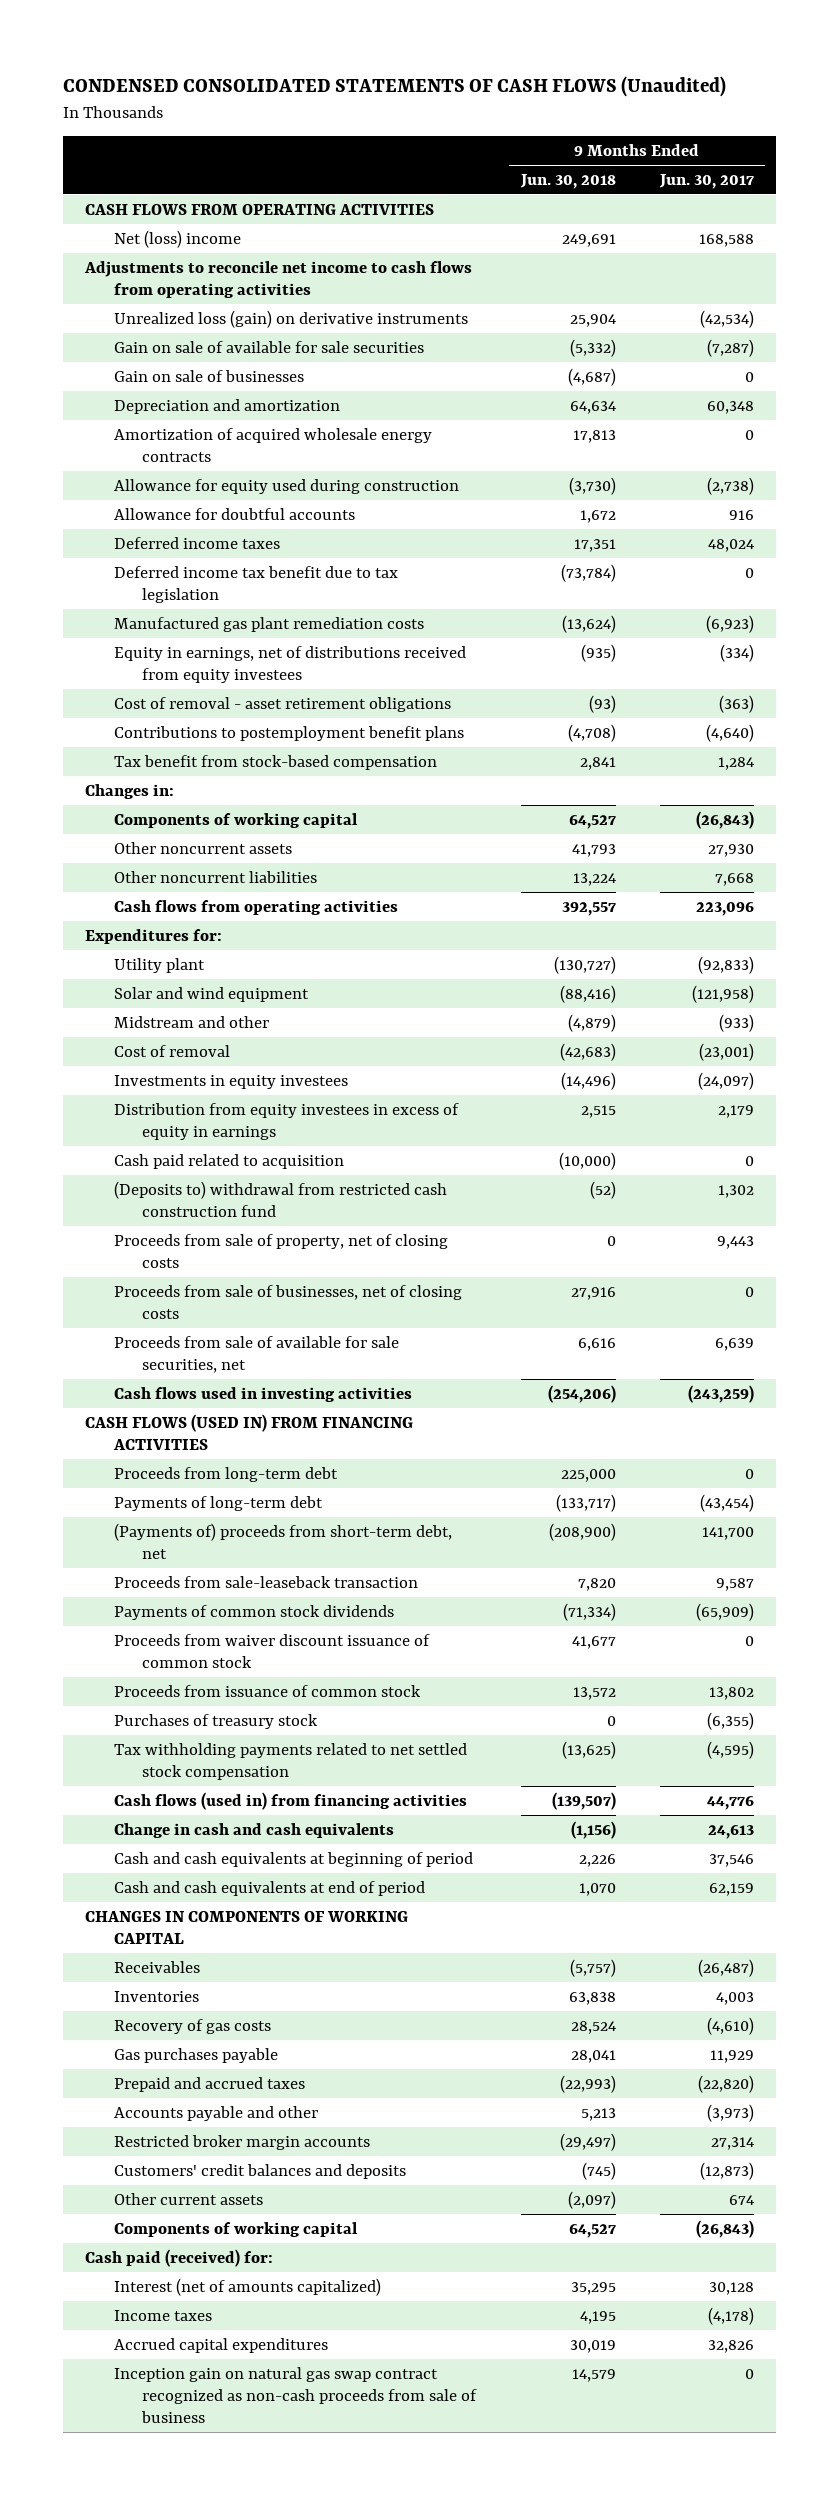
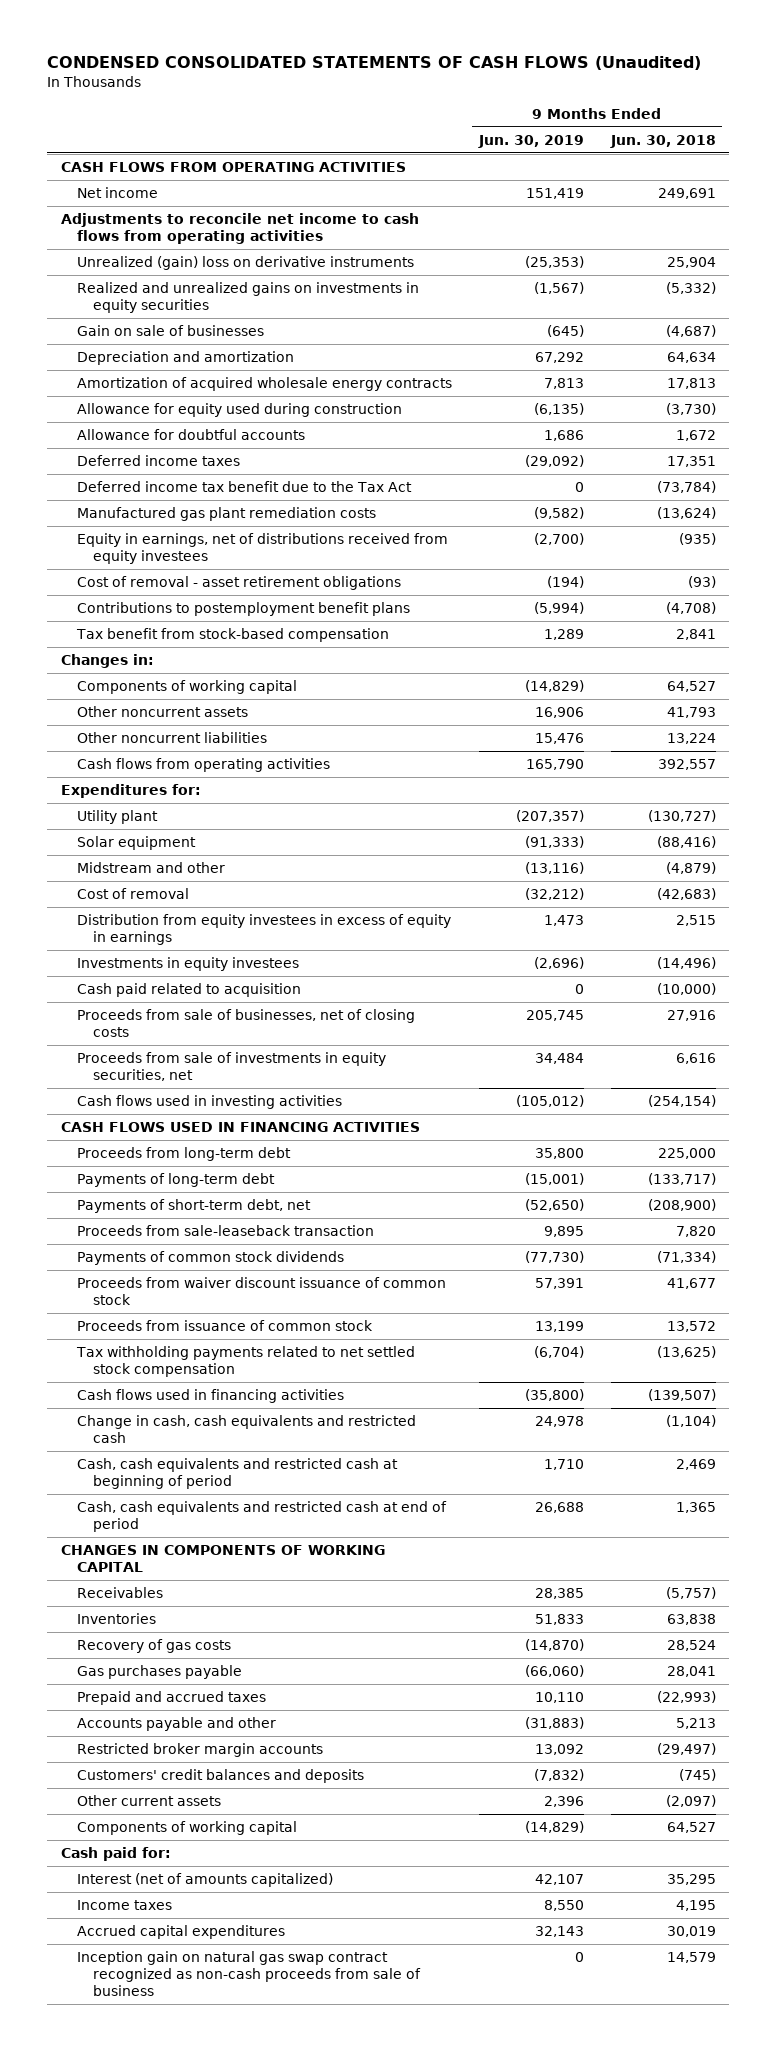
- | 9 Months Ended Jun. 30, 2018 | 9 Months Ended Jun. 30, 2017
+ | 9 Months Ended Jun. 30, 2019 | 9 Months Ended Jun. 30, 2018
- Net (loss) income | 249,691 | 168,588
+ Net income | 151,419 | 249,691
- Unrealized loss (gain) on derivative instruments | 25,904 | (42,534)
- Gain on sale of available for sale securities | (5,332) | (7,287)
+ Unrealized (gain) loss on derivative instruments | (25,353) | 25,904
+ Realized and unrealized gains on investments in equity securities | (1,567) | (5,332)
- Deferred income tax benefit due to tax legislation | (73,784) | 0
+ Deferred income tax benefit due to the Tax Act | 0 | (73,784)
- Solar and wind equipment | (88,416) | (121,958)
+ Solar equipment | (91,333) | (88,416)
moved down: Investments in equity investees | (2,696) | (14,496)
- (Deposits to) withdrawal from restricted cash construction fund | (52) | 1,302
- Proceeds from sale of property, net of closing costs | 0 | 9,443
- Proceeds from sale of available for sale securities, net | 6,616 | 6,639
- Cash flows used in investing activities | (254,206) | (243,259)
- CASH FLOWS (USED IN) FROM FINANCING ACTIVITIES
+ Proceeds from sale of investments in equity securities, net | 34,484 | 6,616
+ Cash flows used in investing activities | (105,012) | (254,154)
+ CASH FLOWS USED IN FINANCING ACTIVITIES
- (Payments of) proceeds from short-term debt, net | (208,900) | 141,700
+ Payments of short-term debt, net | (52,650) | (208,900)
- Purchases of treasury stock | 0 | (6,355)
- Cash flows (used in) from financing activities | (139,507) | 44,776
- Change in cash and cash equivalents | (1,156) | 24,613
- Cash and cash equivalents at beginning of period | 2,226 | 37,546
- Cash and cash equivalents at end of period | 1,070 | 62,159
+ Cash flows used in financing activities | (35,800) | (139,507)
+ Change in cash, cash equivalents and restricted cash | 24,978 | (1,104)
+ Cash, cash equivalents and restricted cash at beginning of period | 1,710 | 2,469
+ Cash, cash equivalents and restricted cash at end of period | 26,688 | 1,365
- Cash paid (received) for:
+ Cash paid for:

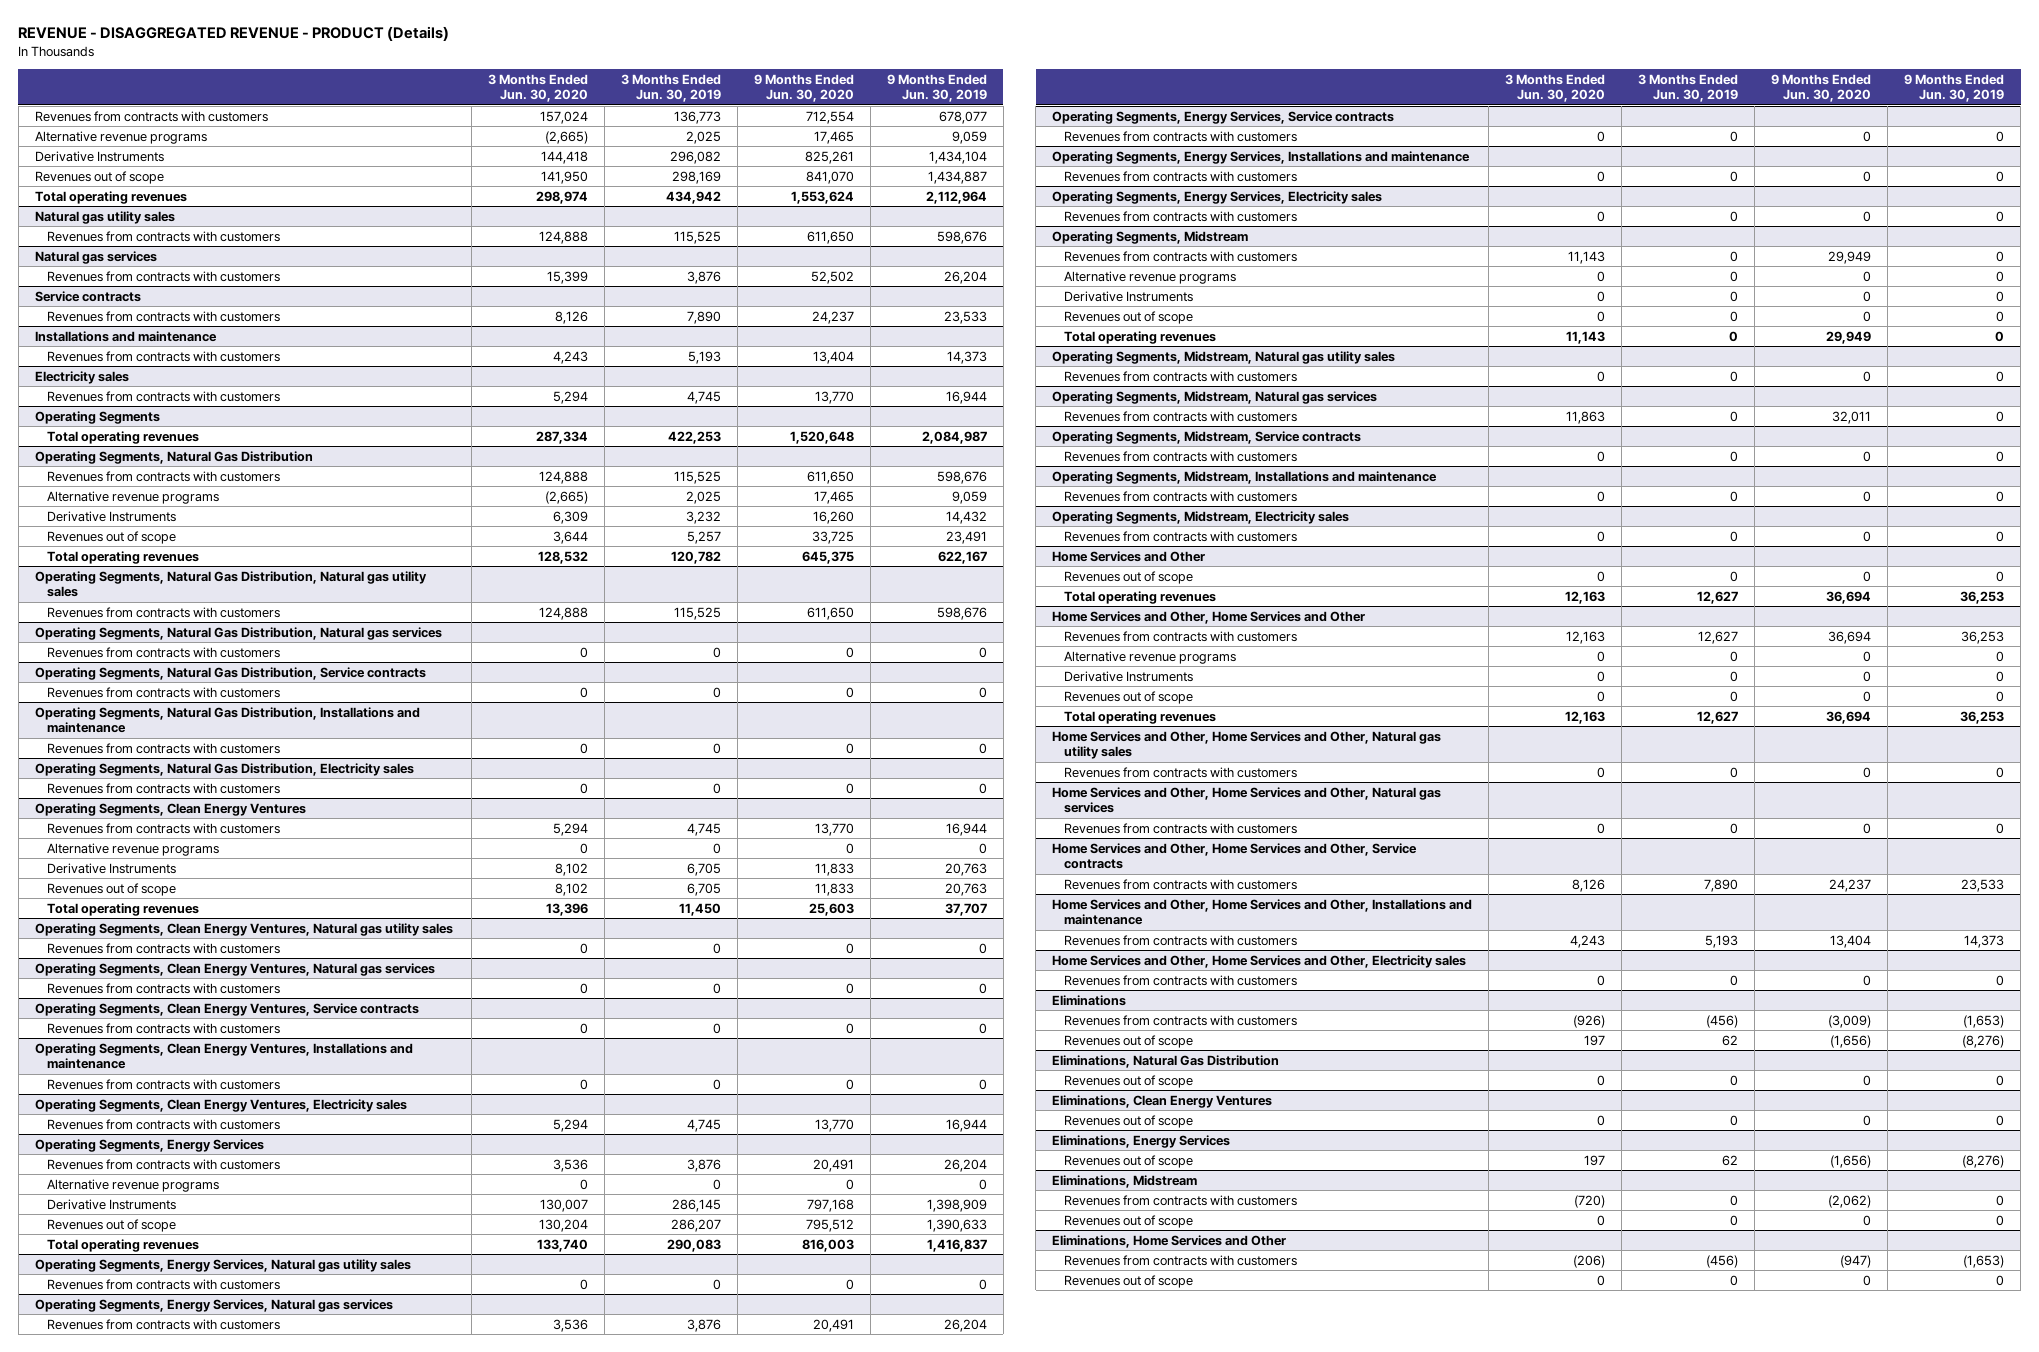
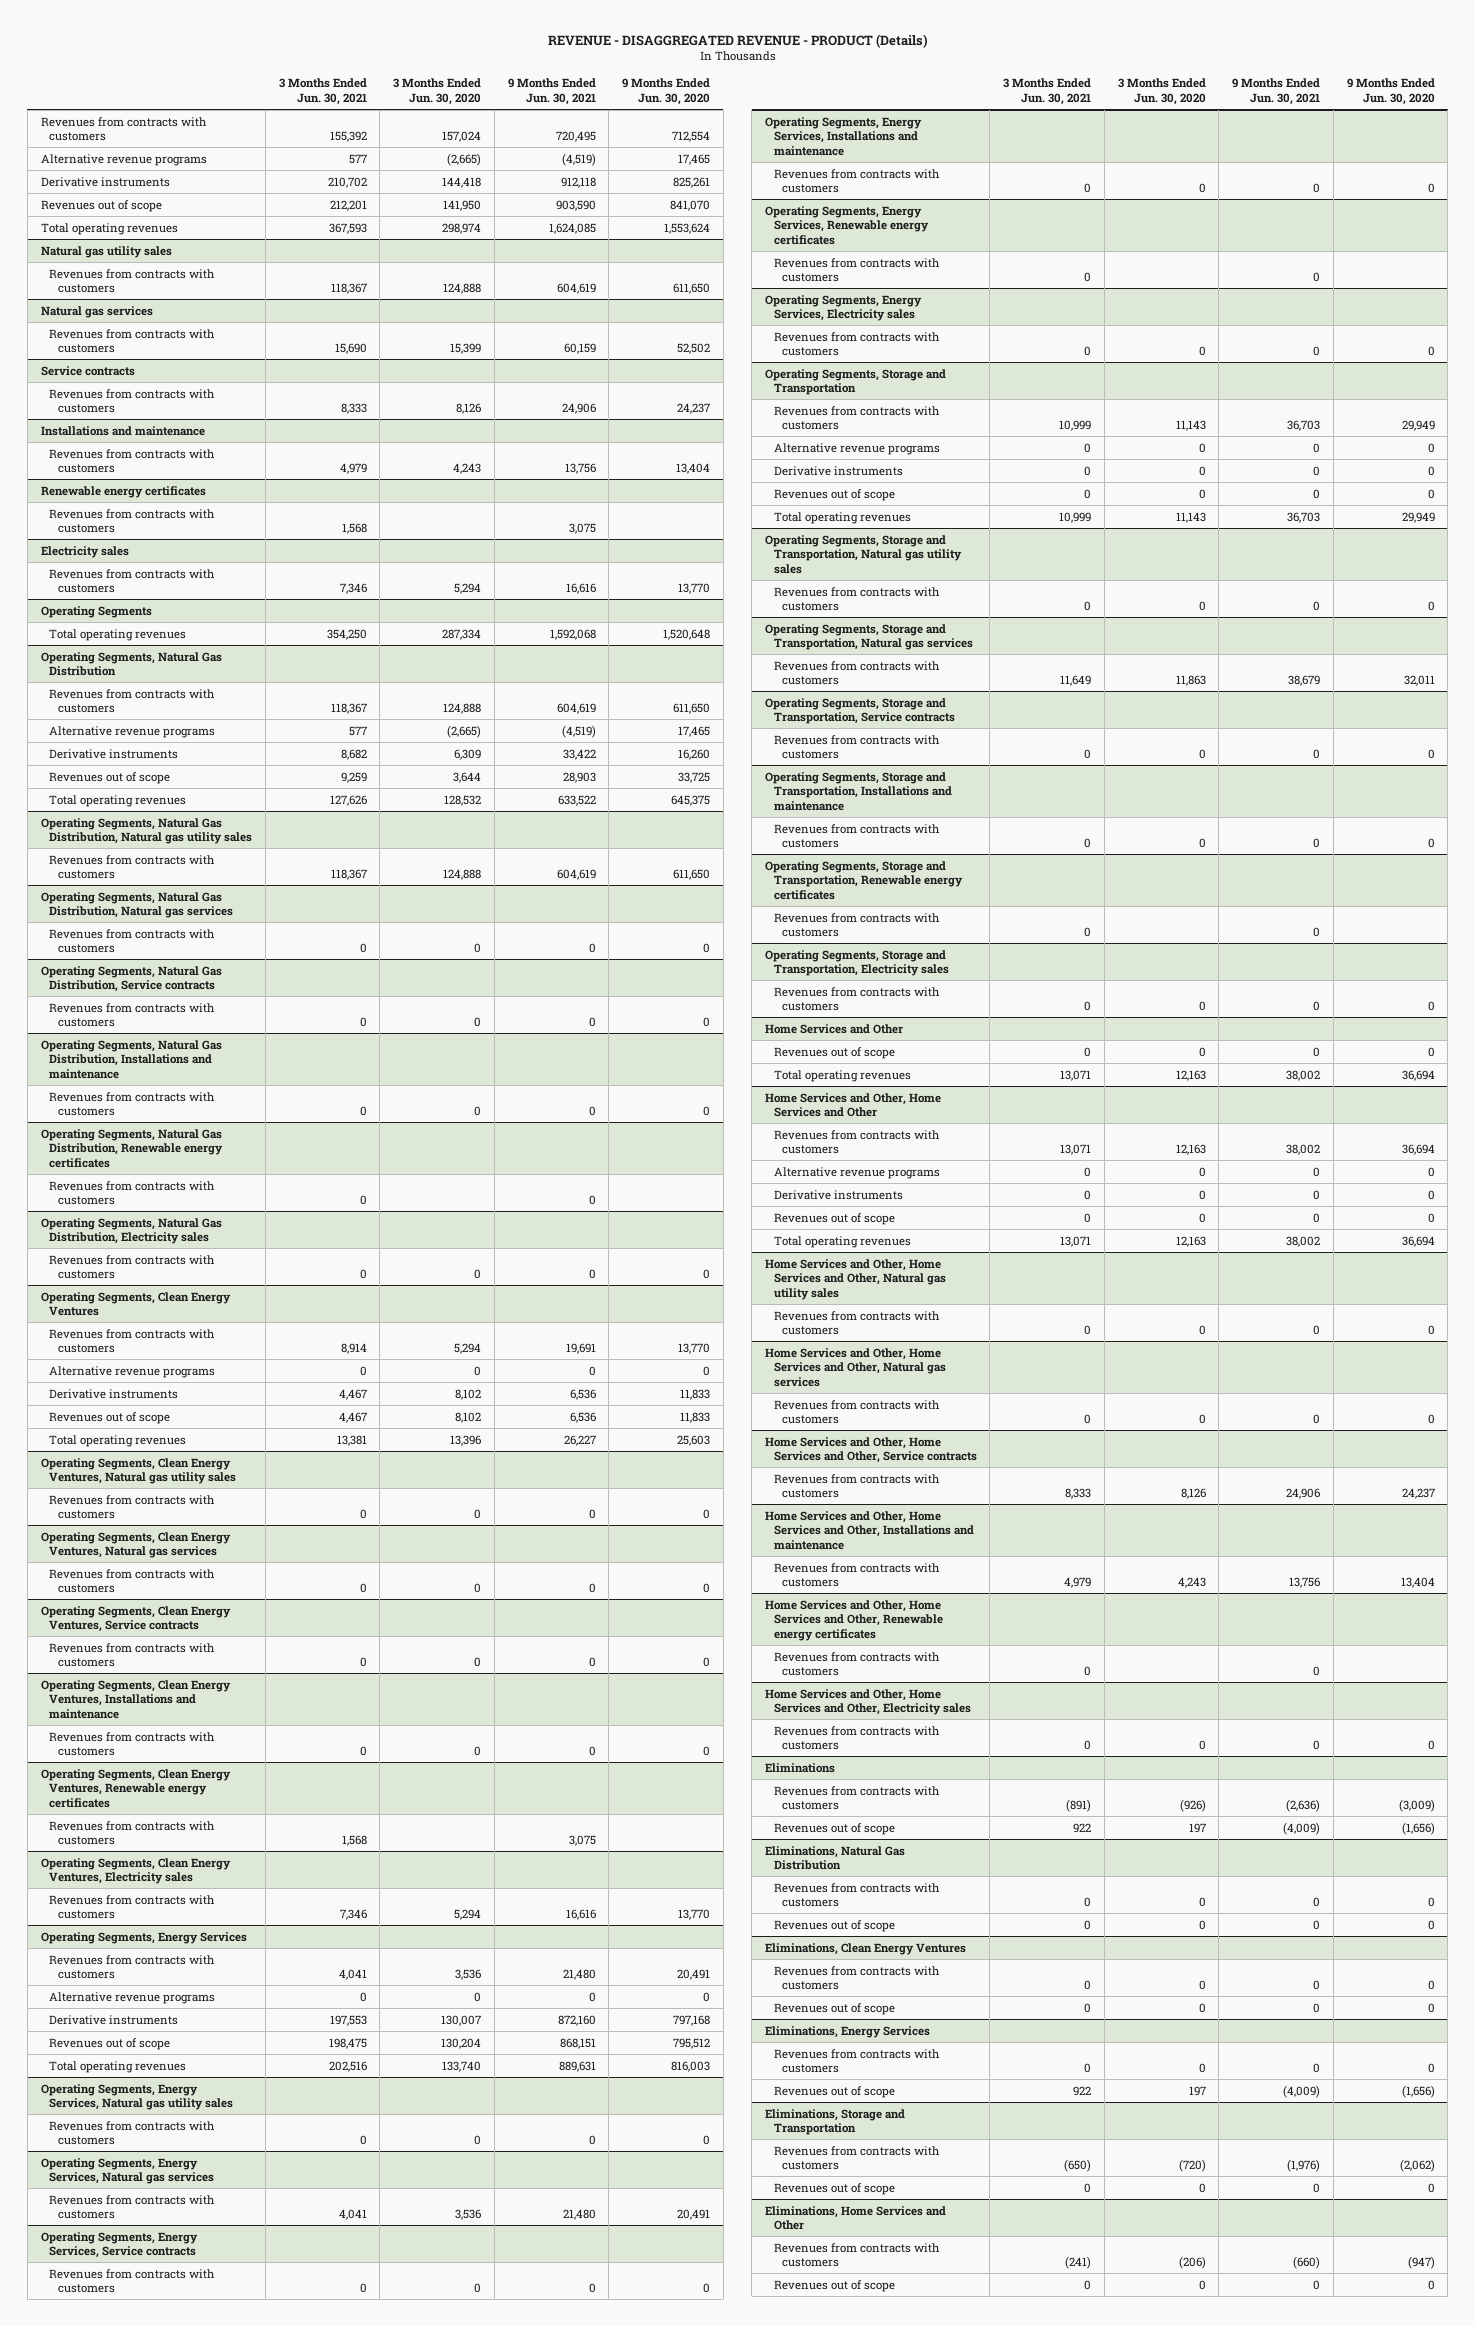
- | 3 Months Ended Jun. 30, 2020 | 3 Months Ended Jun. 30, 2019 | 9 Months Ended Jun. 30, 2020 | 9 Months Ended Jun. 30, 2019
+ | 3 Months Ended Jun. 30, 2021 | 3 Months Ended Jun. 30, 2020 | 9 Months Ended Jun. 30, 2021 | 9 Months Ended Jun. 30, 2020
- Derivative Instruments | 144,418 | 296,082 | 825,261 | 1,434,104
+ Derivative instruments | 210,702 | 144,418 | 912,118 | 825,261
+ Renewable energy certificates
+ Revenues from contracts with customers | 1,568 | | 3,075 |
@ Operating Segments, Natural Gas Distribution
- Derivative Instruments | 6,309 | 3,232 | 16,260 | 14,432
+ Derivative instruments | 8,682 | 6,309 | 33,422 | 16,260
+ Operating Segments, Natural Gas Distribution, Renewable energy certificates
+ Revenues from contracts with customers | 0 | | 0 |
@ Operating Segments, Clean Energy Ventures
- Derivative Instruments | 8,102 | 6,705 | 11,833 | 20,763
+ Derivative instruments | 4,467 | 8,102 | 6,536 | 11,833
+ Operating Segments, Clean Energy Ventures, Renewable energy certificates
+ Revenues from contracts with customers | 1,568 | | 3,075 |
@ Operating Segments, Energy Services
- Derivative Instruments | 130,007 | 286,145 | 797,168 | 1,398,909
+ Derivative instruments | 197,553 | 130,007 | 872,160 | 797,168
+ Operating Segments, Energy Services, Renewable energy certificates
+ Revenues from contracts with customers | 0 | | 0 |
- Operating Segments, Midstream
+ Operating Segments, Storage and Transportation
- Derivative Instruments | 0 | 0 | 0 | 0
+ Derivative instruments | 0 | 0 | 0 | 0
- Operating Segments, Midstream, Natural gas utility sales
+ Operating Segments, Storage and Transportation, Natural gas utility sales
- Operating Segments, Midstream, Natural gas services
+ Operating Segments, Storage and Transportation, Natural gas services
- Operating Segments, Midstream, Service contracts
+ Operating Segments, Storage and Transportation, Service contracts
- Operating Segments, Midstream, Installations and maintenance
+ Operating Segments, Storage and Transportation, Installations and maintenance
- Operating Segments, Midstream, Electricity sales
+ Operating Segments, Storage and Transportation, Renewable energy certificates
+ Revenues from contracts with customers | 0 | | 0 |
+ Operating Segments, Storage and Transportation, Electricity sales
@ Home Services and Other, Home Services and Other
- Derivative Instruments | 0 | 0 | 0 | 0
+ Derivative instruments | 0 | 0 | 0 | 0
+ Home Services and Other, Home Services and Other, Renewable energy certificates
+ Revenues from contracts with customers | 0 | | 0 |
@ Eliminations, Natural Gas Distribution
+ Revenues from contracts with customers | 0 | 0 | 0 | 0
@ Eliminations, Clean Energy Ventures
+ Revenues from contracts with customers | 0 | 0 | 0 | 0
@ Eliminations, Energy Services
+ Revenues from contracts with customers | 0 | 0 | 0 | 0
- Eliminations, Midstream
+ Eliminations, Storage and Transportation

